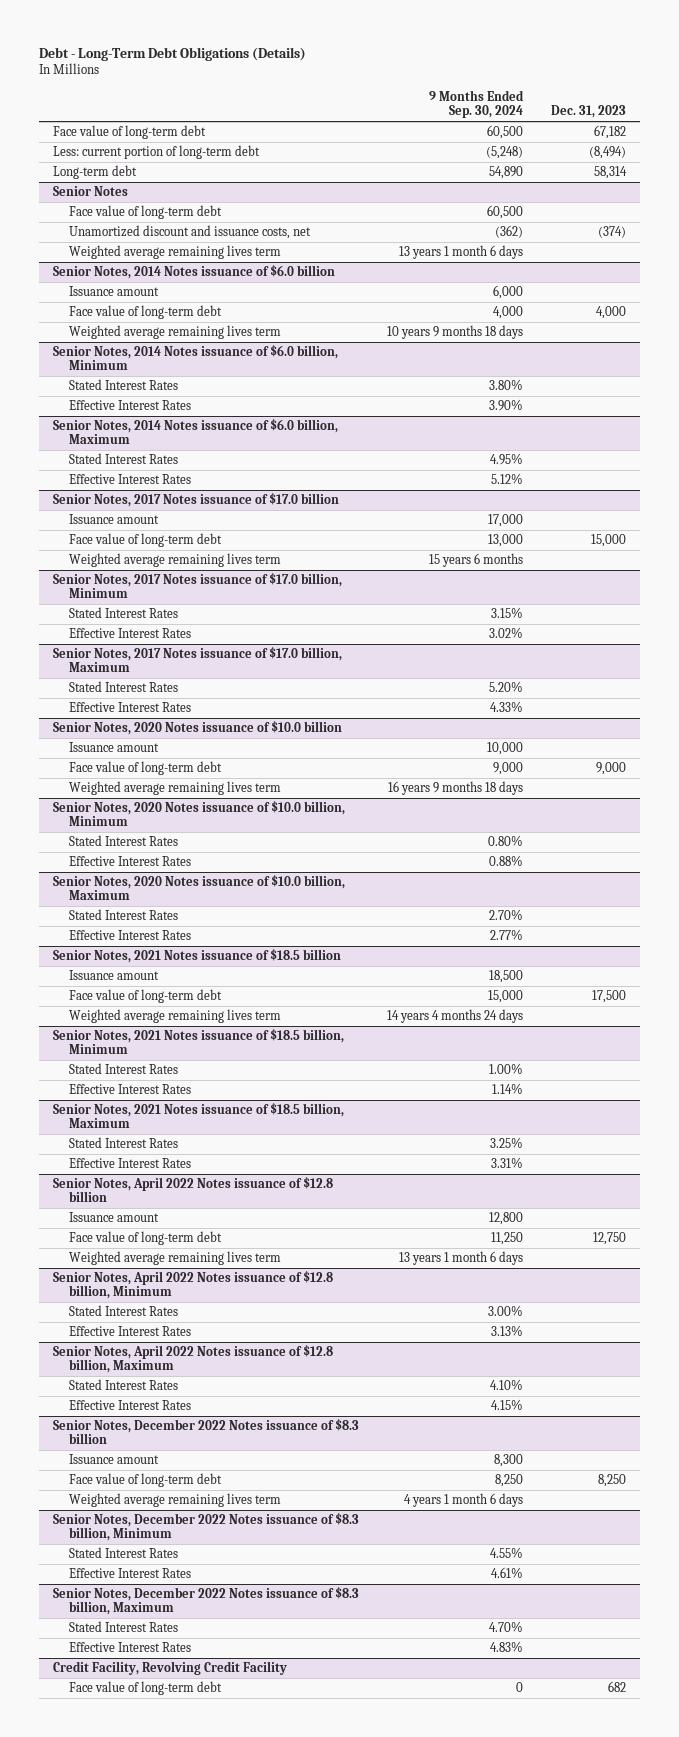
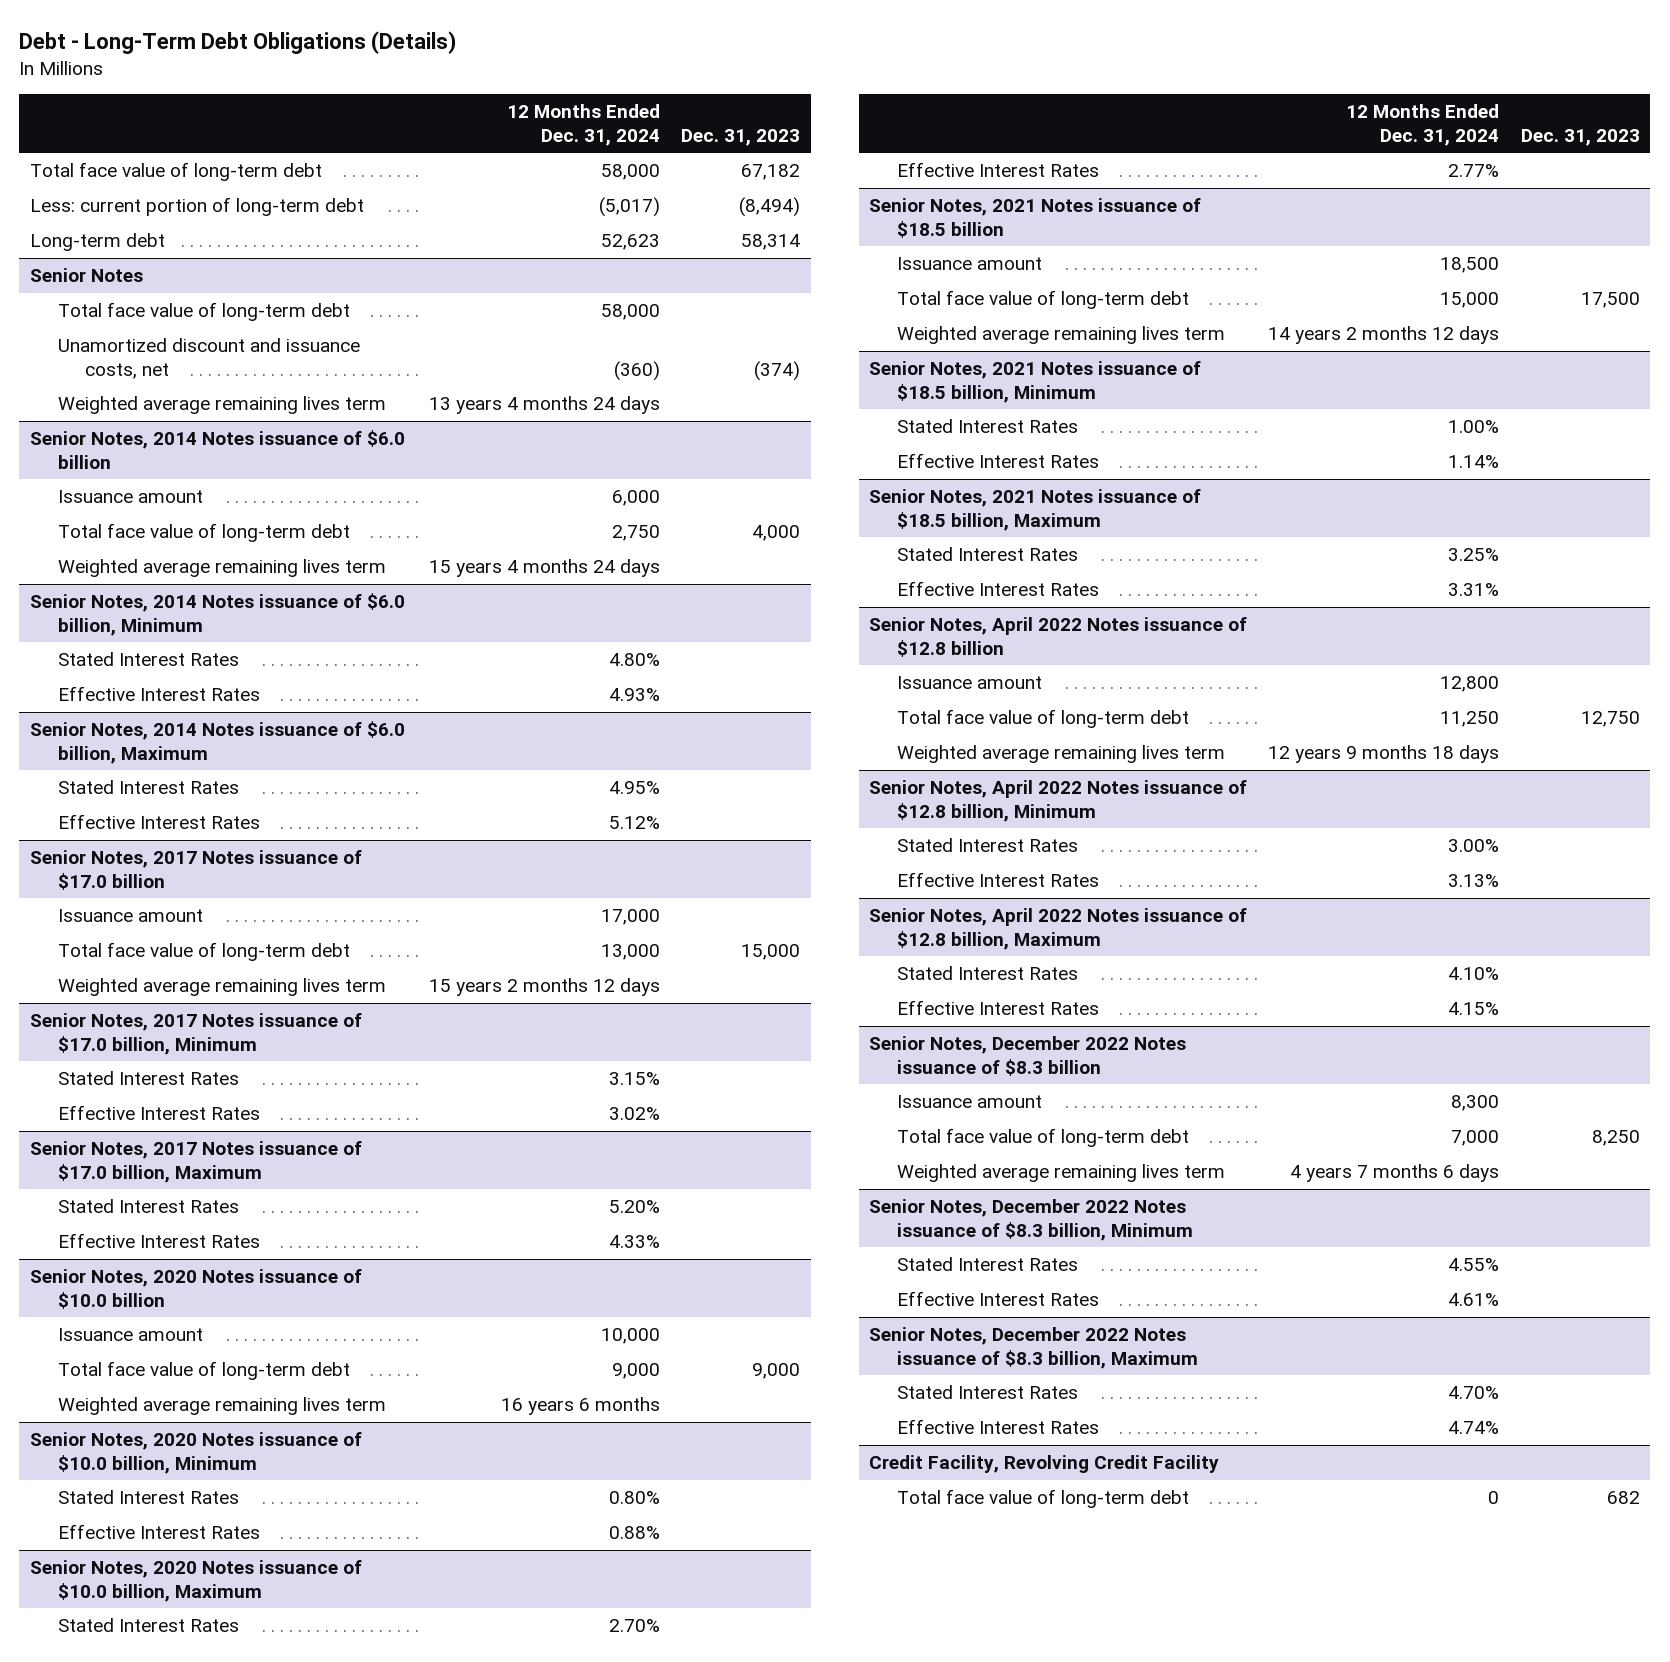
- | 9 Months Ended Sep. 30, 2024 | Dec. 31, 2023
+ | 12 Months Ended Dec. 31, 2024 | Dec. 31, 2023
- Face value of long-term debt | 60,500 | 67,182
+ Total face value of long-term debt | 58,000 | 67,182
@ Senior Notes
- Face value of long-term debt | 60,500 |
+ Total face value of long-term debt | 58,000 |
@ Senior Notes, 2014 Notes issuance of $6.0 billion
- Face value of long-term debt | 4,000 | 4,000
+ Total face value of long-term debt | 2,750 | 4,000
@ Senior Notes, 2017 Notes issuance of $17.0 billion
- Face value of long-term debt | 13,000 | 15,000
+ Total face value of long-term debt | 13,000 | 15,000
@ Senior Notes, 2020 Notes issuance of $10.0 billion
- Face value of long-term debt | 9,000 | 9,000
+ Total face value of long-term debt | 9,000 | 9,000
@ Senior Notes, 2021 Notes issuance of $18.5 billion
- Face value of long-term debt | 15,000 | 17,500
+ Total face value of long-term debt | 15,000 | 17,500
@ Senior Notes, April 2022 Notes issuance of $12.8 billion
- Face value of long-term debt | 11,250 | 12,750
+ Total face value of long-term debt | 11,250 | 12,750
@ Senior Notes, December 2022 Notes issuance of $8.3 billion
- Face value of long-term debt | 8,250 | 8,250
+ Total face value of long-term debt | 7,000 | 8,250
@ Credit Facility, Revolving Credit Facility
- Face value of long-term debt | 0 | 682
+ Total face value of long-term debt | 0 | 682

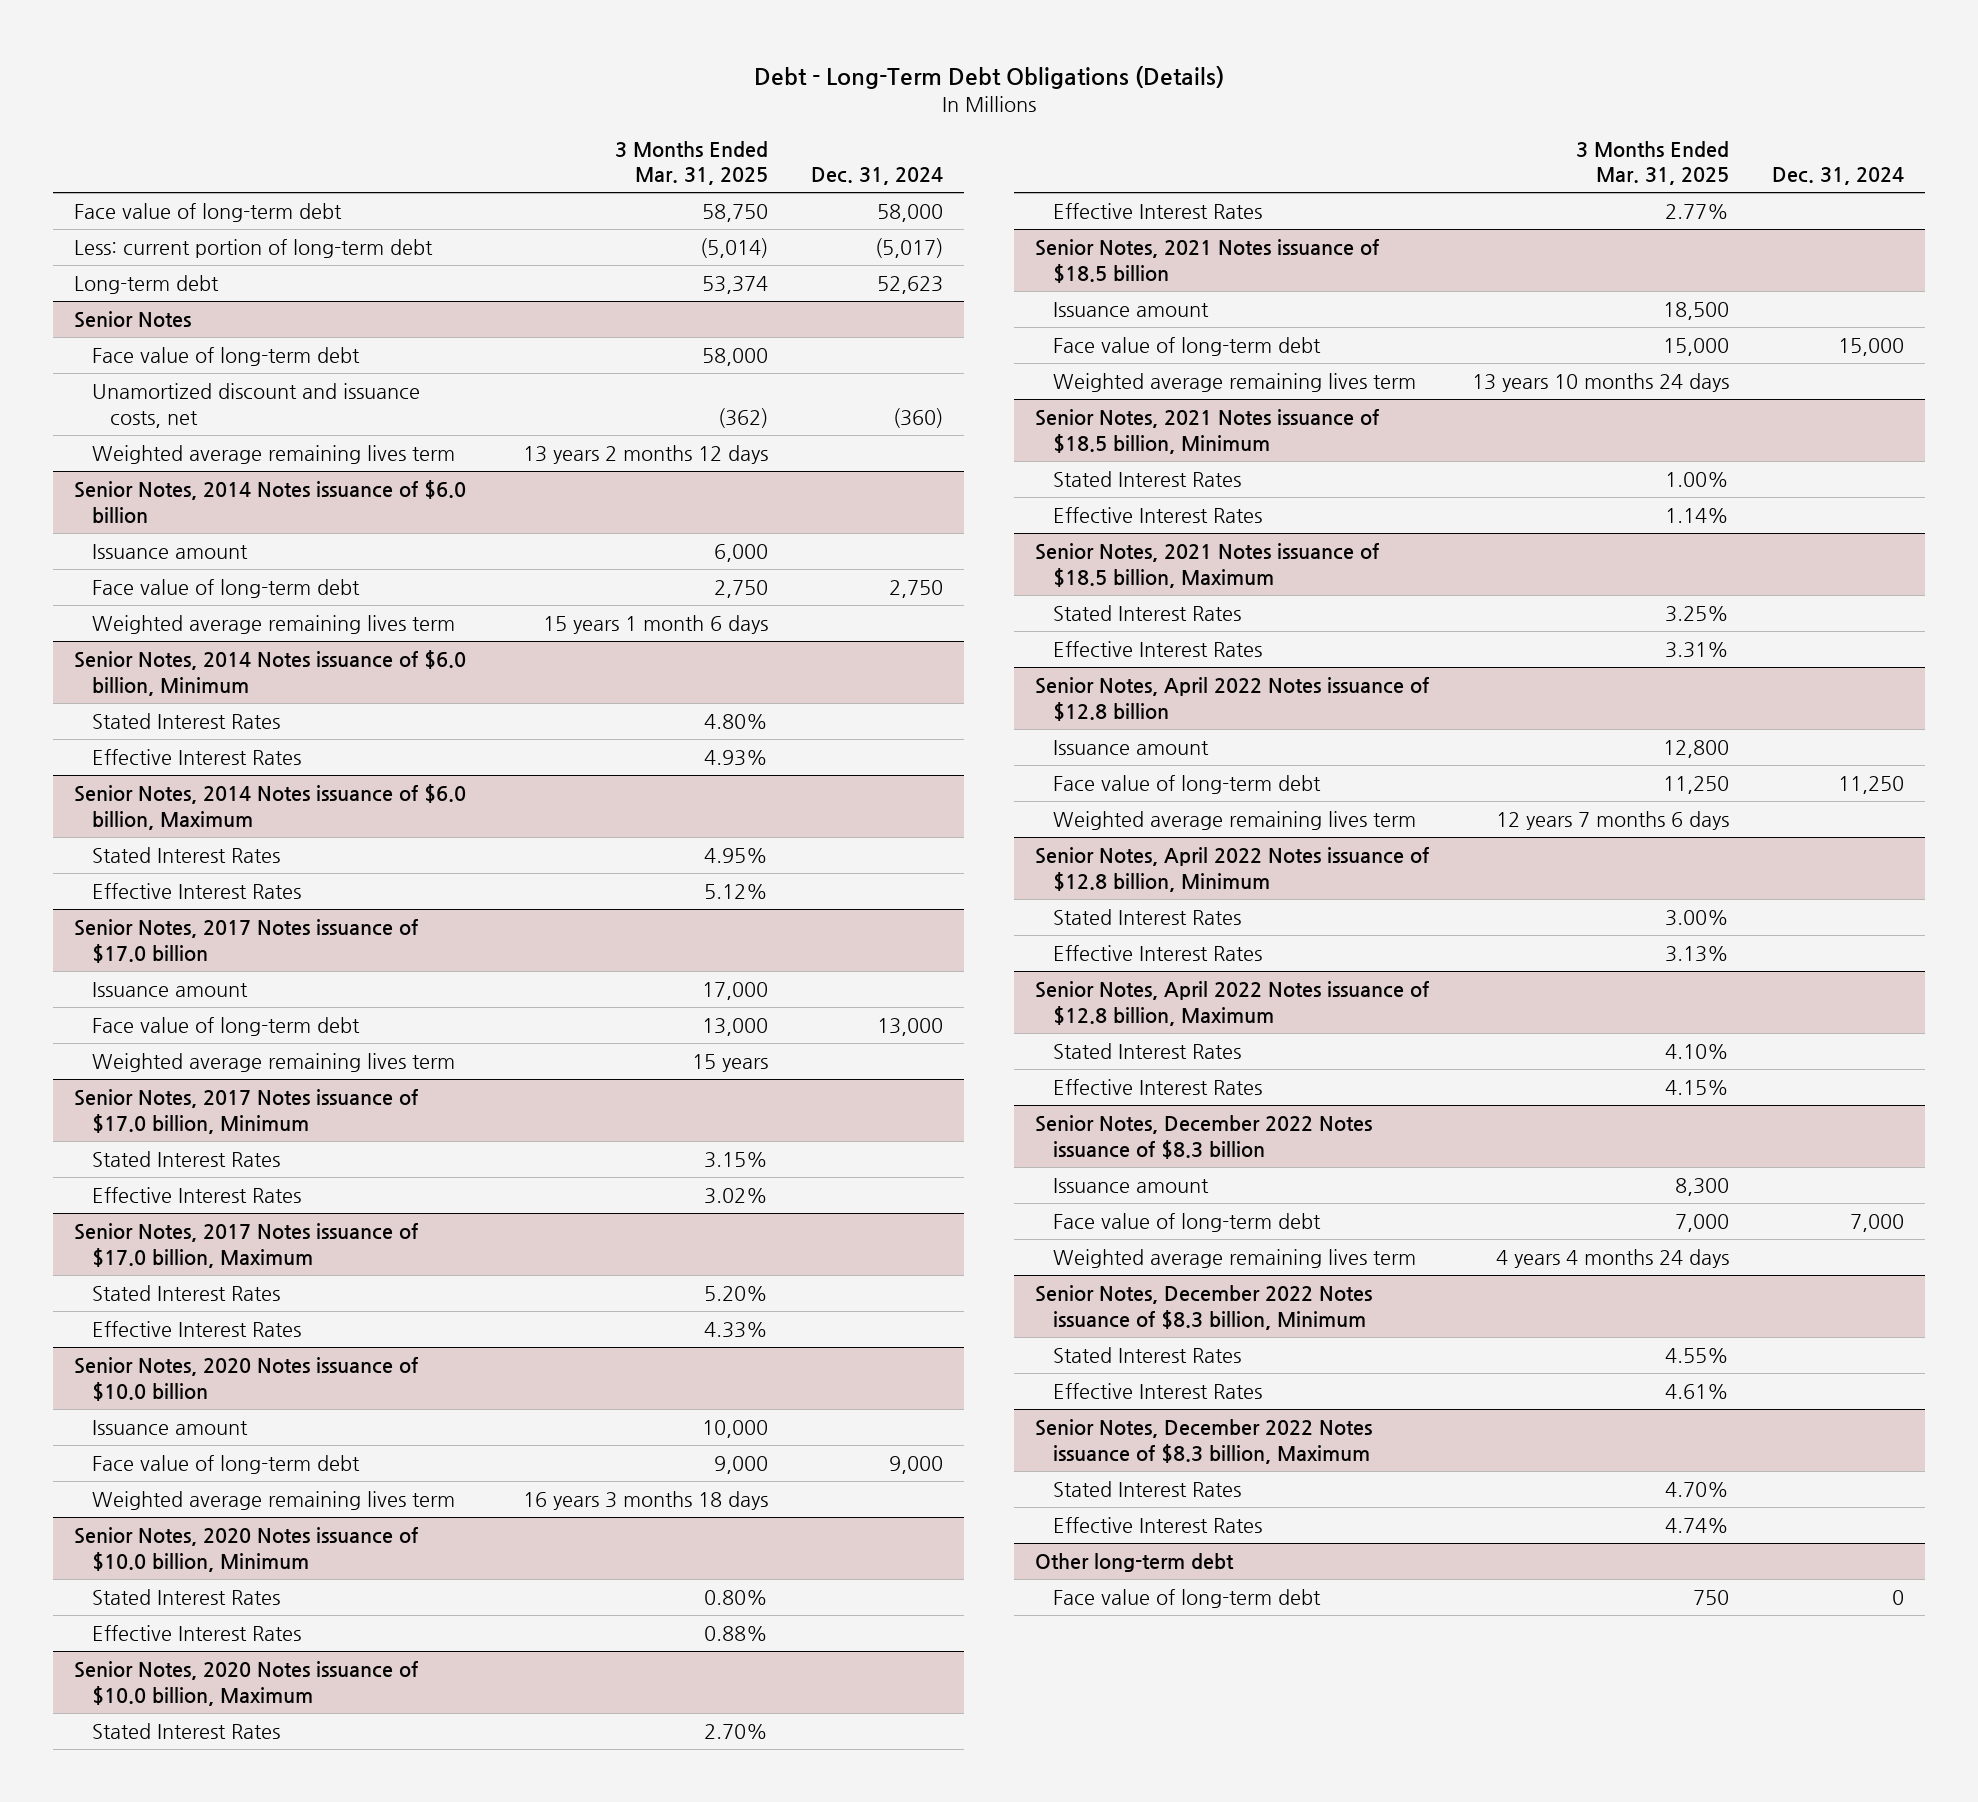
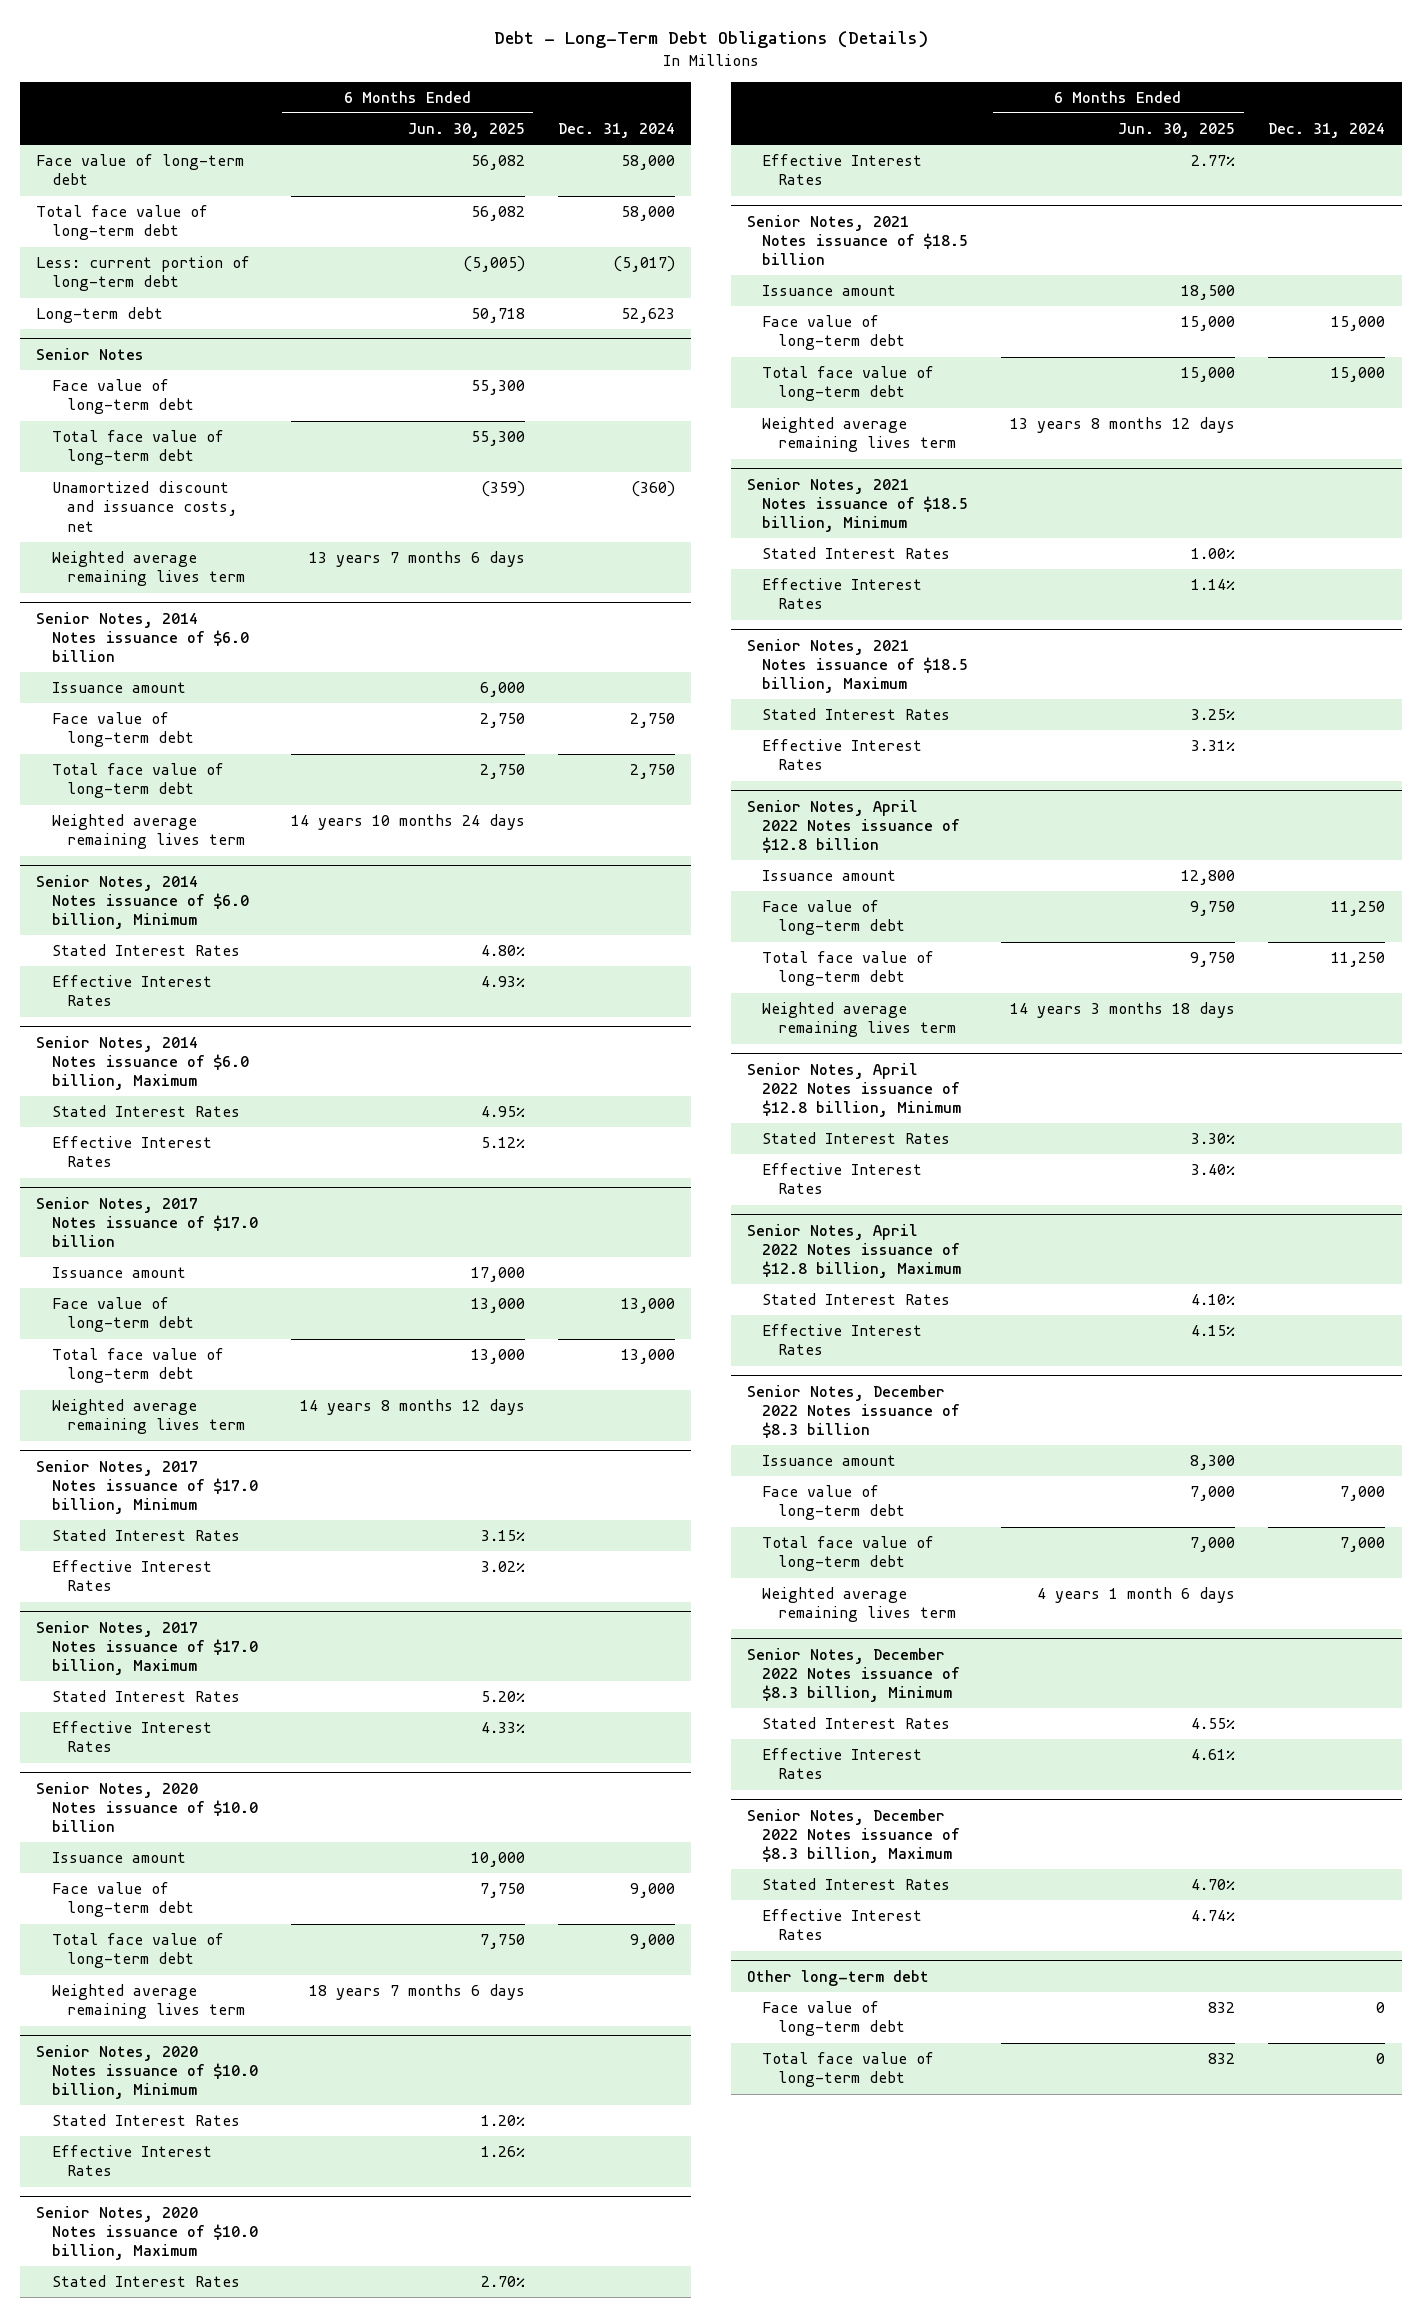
- | 3 Months Ended Mar. 31, 2025 | Dec. 31, 2024
+ | 6 Months Ended Jun. 30, 2025 | Dec. 31, 2024
+ Total face value of long-term debt | 56,082 | 58,000
@ Senior Notes
+ Total face value of long-term debt | 55,300 |
@ Senior Notes, 2014 Notes issuance of $6.0 billion
+ Total face value of long-term debt | 2,750 | 2,750
@ Senior Notes, 2017 Notes issuance of $17.0 billion
+ Total face value of long-term debt | 13,000 | 13,000
@ Senior Notes, 2020 Notes issuance of $10.0 billion
+ Total face value of long-term debt | 7,750 | 9,000
@ Senior Notes, 2021 Notes issuance of $18.5 billion
+ Total face value of long-term debt | 15,000 | 15,000
@ Senior Notes, April 2022 Notes issuance of $12.8 billion
+ Total face value of long-term debt | 9,750 | 11,250
@ Senior Notes, December 2022 Notes issuance of $8.3 billion
+ Total face value of long-term debt | 7,000 | 7,000
@ Other long-term debt
+ Total face value of long-term debt | 832 | 0

